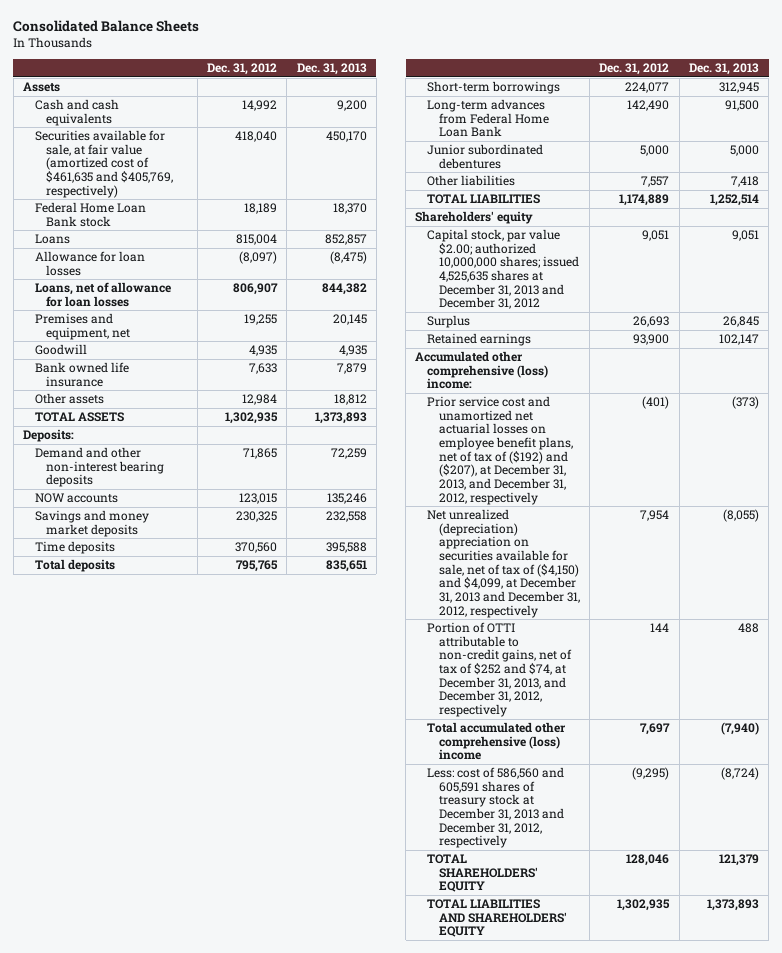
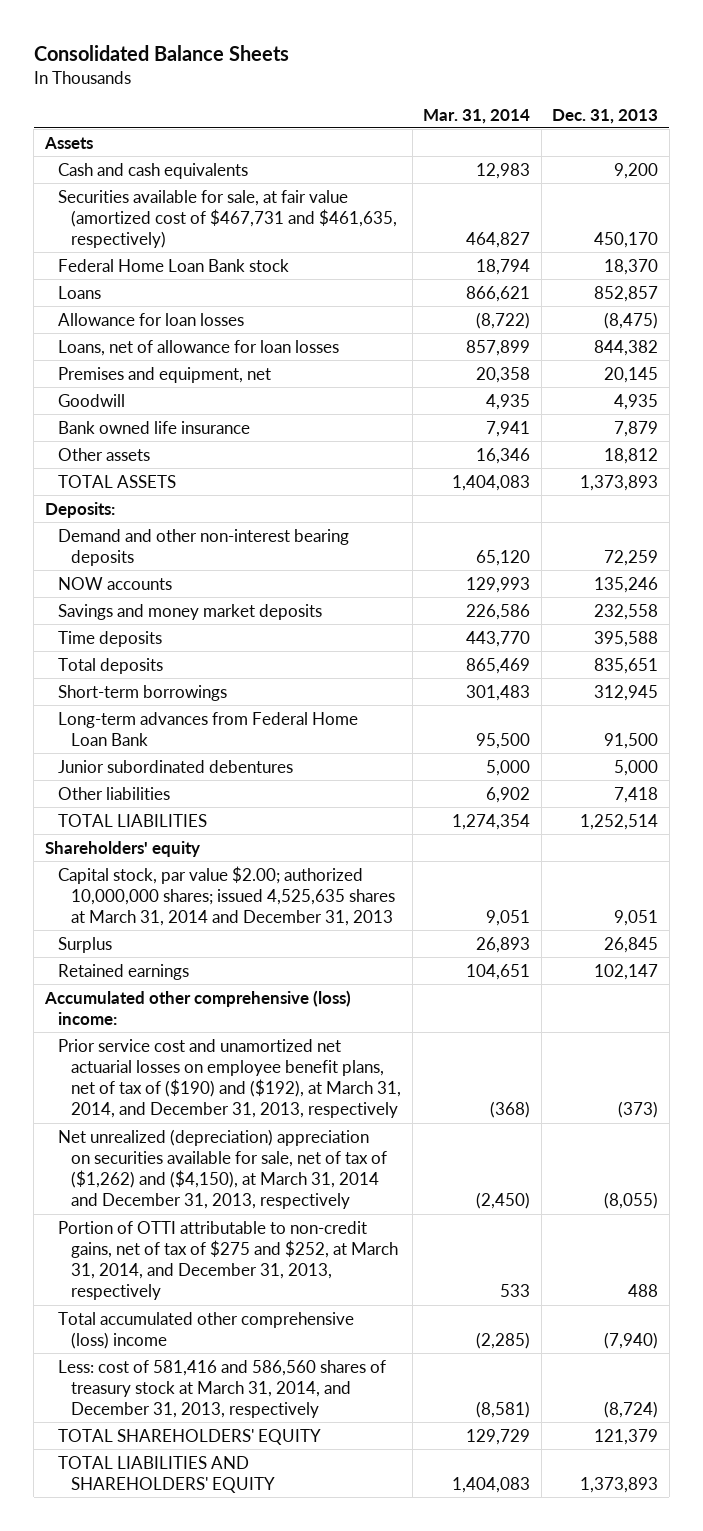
- | Dec. 31, 2012 | Dec. 31, 2013
+ | Mar. 31, 2014 | Dec. 31, 2013
- Securities available for sale, at fair value (amortized cost of $461,635 and $405,769, respectively) | 418,040 | 450,170
+ Securities available for sale, at fair value (amortized cost of $467,731 and $461,635, respectively) | 464,827 | 450,170
- Capital stock, par value $2.00; authorized 10,000,000 shares; issued 4,525,635 shares at December 31, 2013 and December 31, 2012 | 9,051 | 9,051
+ Capital stock, par value $2.00; authorized 10,000,000 shares; issued 4,525,635 shares at March 31, 2014 and December 31, 2013 | 9,051 | 9,051
- Prior service cost and unamortized net actuarial losses on employee benefit plans, net of tax of ($192) and ($207), at December 31, 2013, and December 31, 2012, respectively | (401) | (373)
- Net unrealized (depreciation) appreciation on securities available for sale, net of tax of ($4,150) and $4,099, at December 31, 2013 and December 31, 2012, respectively | 7,954 | (8,055)
- Portion of OTTI attributable to non-credit gains, net of tax of $252 and $74, at December 31, 2013, and December 31, 2012, respectively | 144 | 488
+ Prior service cost and unamortized net actuarial losses on employee benefit plans, net of tax of ($190) and ($192), at March 31, 2014, and December 31, 2013, respectively | (368) | (373)
+ Net unrealized (depreciation) appreciation on securities available for sale, net of tax of ($1,262) and ($4,150), at March 31, 2014 and December 31, 2013, respectively | (2,450) | (8,055)
+ Portion of OTTI attributable to non-credit gains, net of tax of $275 and $252, at March 31, 2014, and December 31, 2013, respectively | 533 | 488
- Less: cost of 586,560 and 605,591 shares of treasury stock at December 31, 2013 and December 31, 2012, respectively | (9,295) | (8,724)
+ Less: cost of 581,416 and 586,560 shares of treasury stock at March 31, 2014, and December 31, 2013, respectively | (8,581) | (8,724)

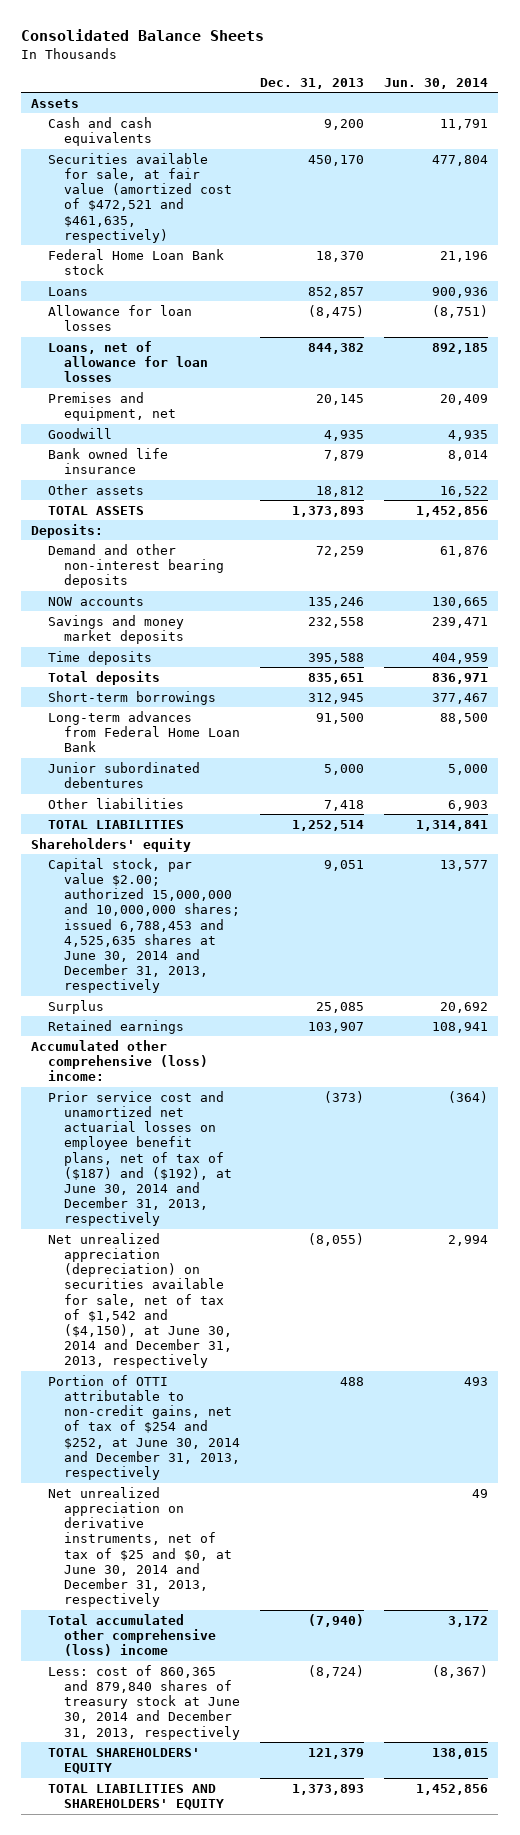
- | Mar. 31, 2014 | Dec. 31, 2013
+ | Dec. 31, 2013 | Jun. 30, 2014
- Securities available for sale, at fair value (amortized cost of $467,731 and $461,635, respectively) | 464,827 | 450,170
+ Securities available for sale, at fair value (amortized cost of $472,521 and $461,635, respectively) | 450,170 | 477,804
- Capital stock, par value $2.00; authorized 10,000,000 shares; issued 4,525,635 shares at March 31, 2014 and December 31, 2013 | 9,051 | 9,051
- Surplus | 26,893 | 26,845
- Retained earnings | 104,651 | 102,147
+ Capital stock, par value $2.00; authorized 15,000,000 and 10,000,000 shares; issued 6,788,453 and 4,525,635 shares at June 30, 2014 and December 31, 2013, respectively | 9,051 | 13,577
+ Surplus | 25,085 | 20,692
+ Retained earnings | 103,907 | 108,941
- Prior service cost and unamortized net actuarial losses on employee benefit plans, net of tax of ($190) and ($192), at March 31, 2014, and December 31, 2013, respectively | (368) | (373)
- Net unrealized (depreciation) appreciation on securities available for sale, net of tax of ($1,262) and ($4,150), at March 31, 2014 and December 31, 2013, respectively | (2,450) | (8,055)
- Portion of OTTI attributable to non-credit gains, net of tax of $275 and $252, at March 31, 2014, and December 31, 2013, respectively | 533 | 488
+ Prior service cost and unamortized net actuarial losses on employee benefit plans, net of tax of ($187) and ($192), at June 30, 2014 and December 31, 2013, respectively | (373) | (364)
+ Net unrealized appreciation (depreciation) on securities available for sale, net of tax of $1,542 and ($4,150), at June 30, 2014 and December 31, 2013, respectively | (8,055) | 2,994
+ Portion of OTTI attributable to non-credit gains, net of tax of $254 and $252, at June 30, 2014 and December 31, 2013, respectively | 488 | 493
+ Net unrealized appreciation on derivative instruments, net of tax of $25 and $0, at June 30, 2014 and December 31, 2013, respectively | | 49
- Less: cost of 581,416 and 586,560 shares of treasury stock at March 31, 2014, and December 31, 2013, respectively | (8,581) | (8,724)
+ Less: cost of 860,365 and 879,840 shares of treasury stock at June 30, 2014 and December 31, 2013, respectively | (8,724) | (8,367)

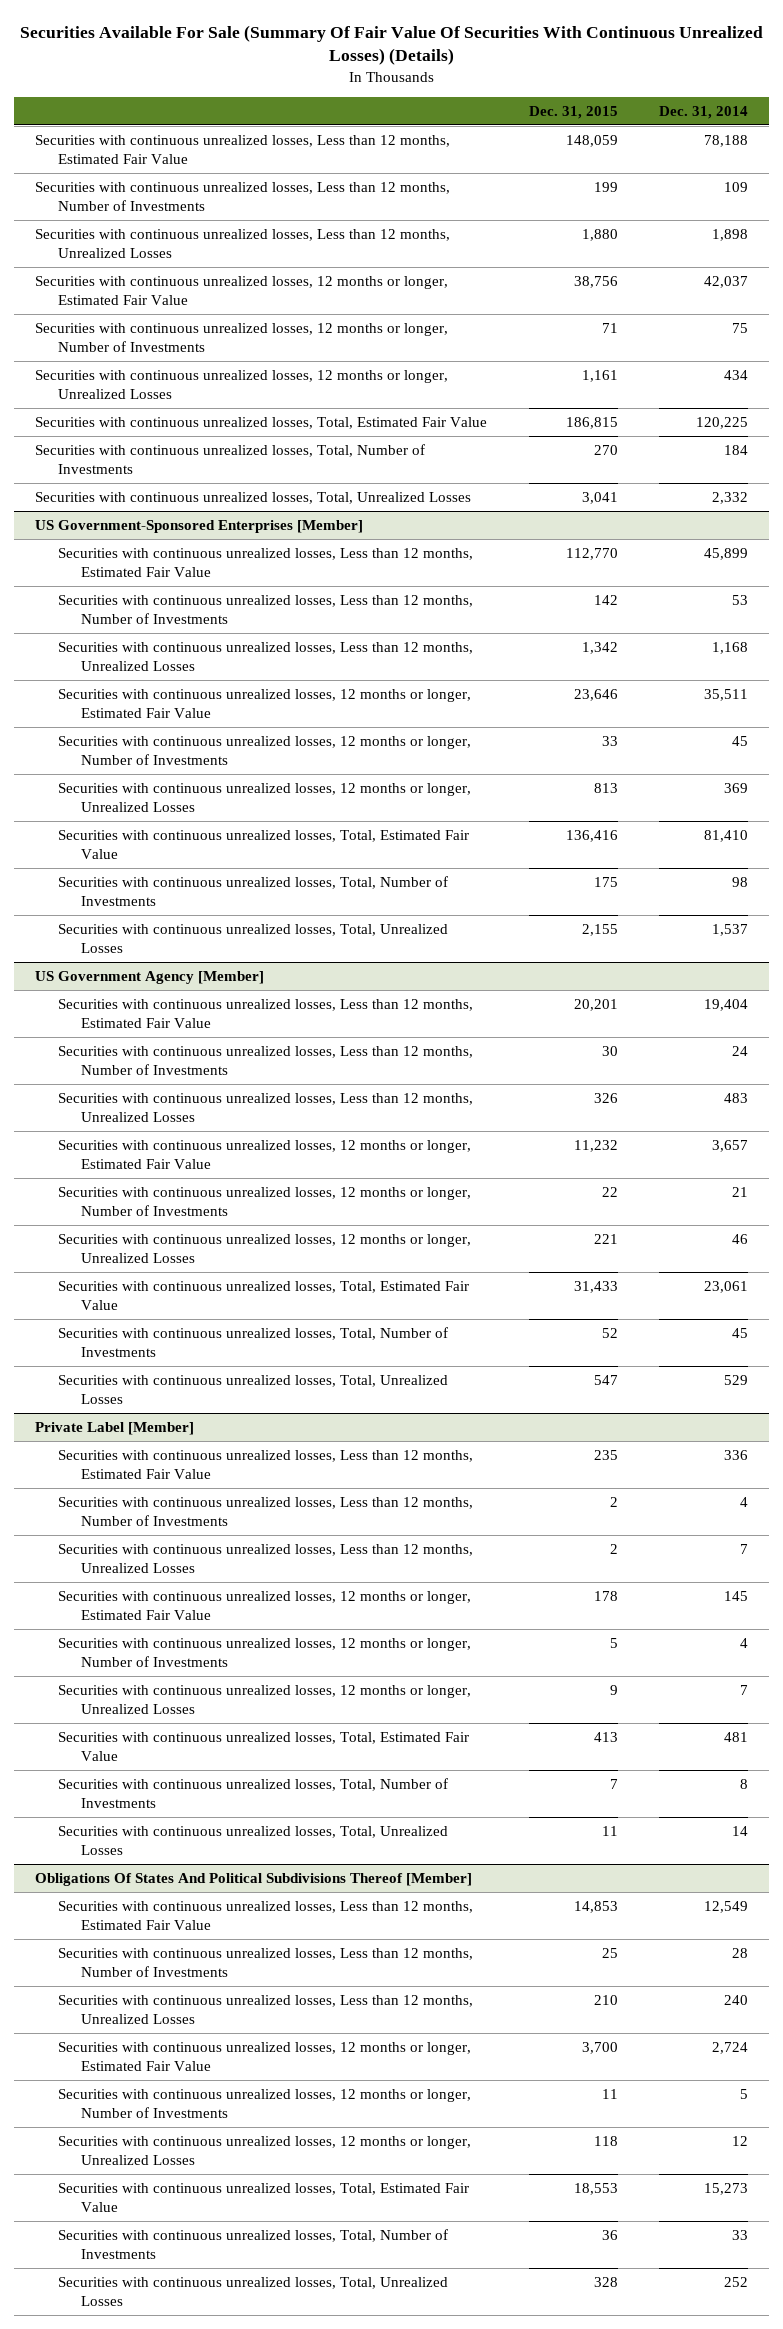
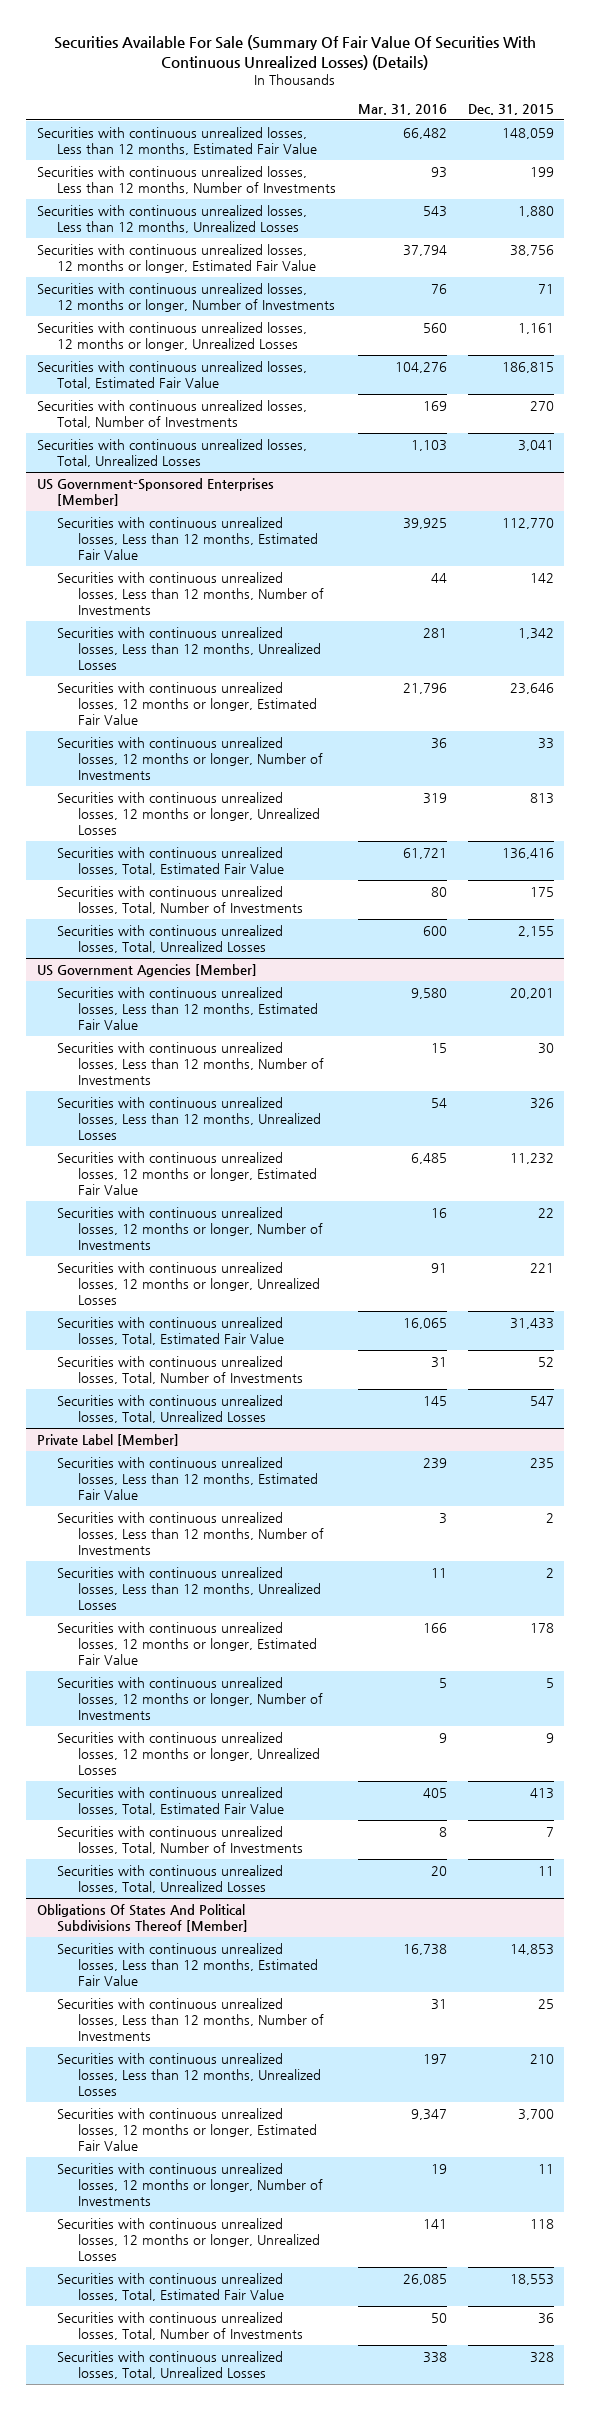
- | Dec. 31, 2015 | Dec. 31, 2014
+ | Mar. 31, 2016 | Dec. 31, 2015
- US Government Agency [Member]
+ US Government Agencies [Member]

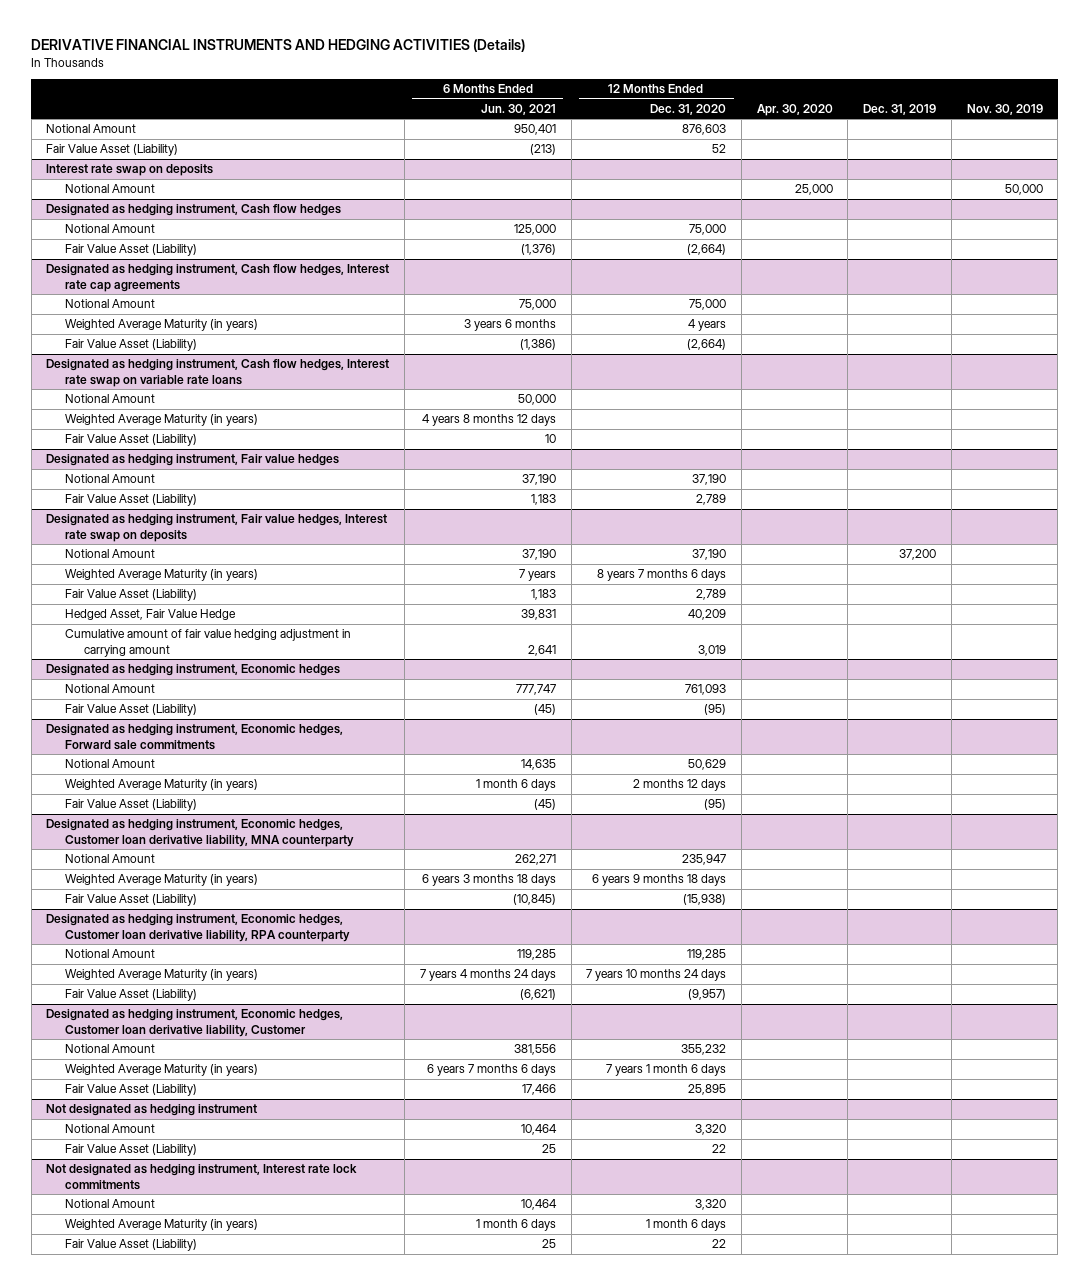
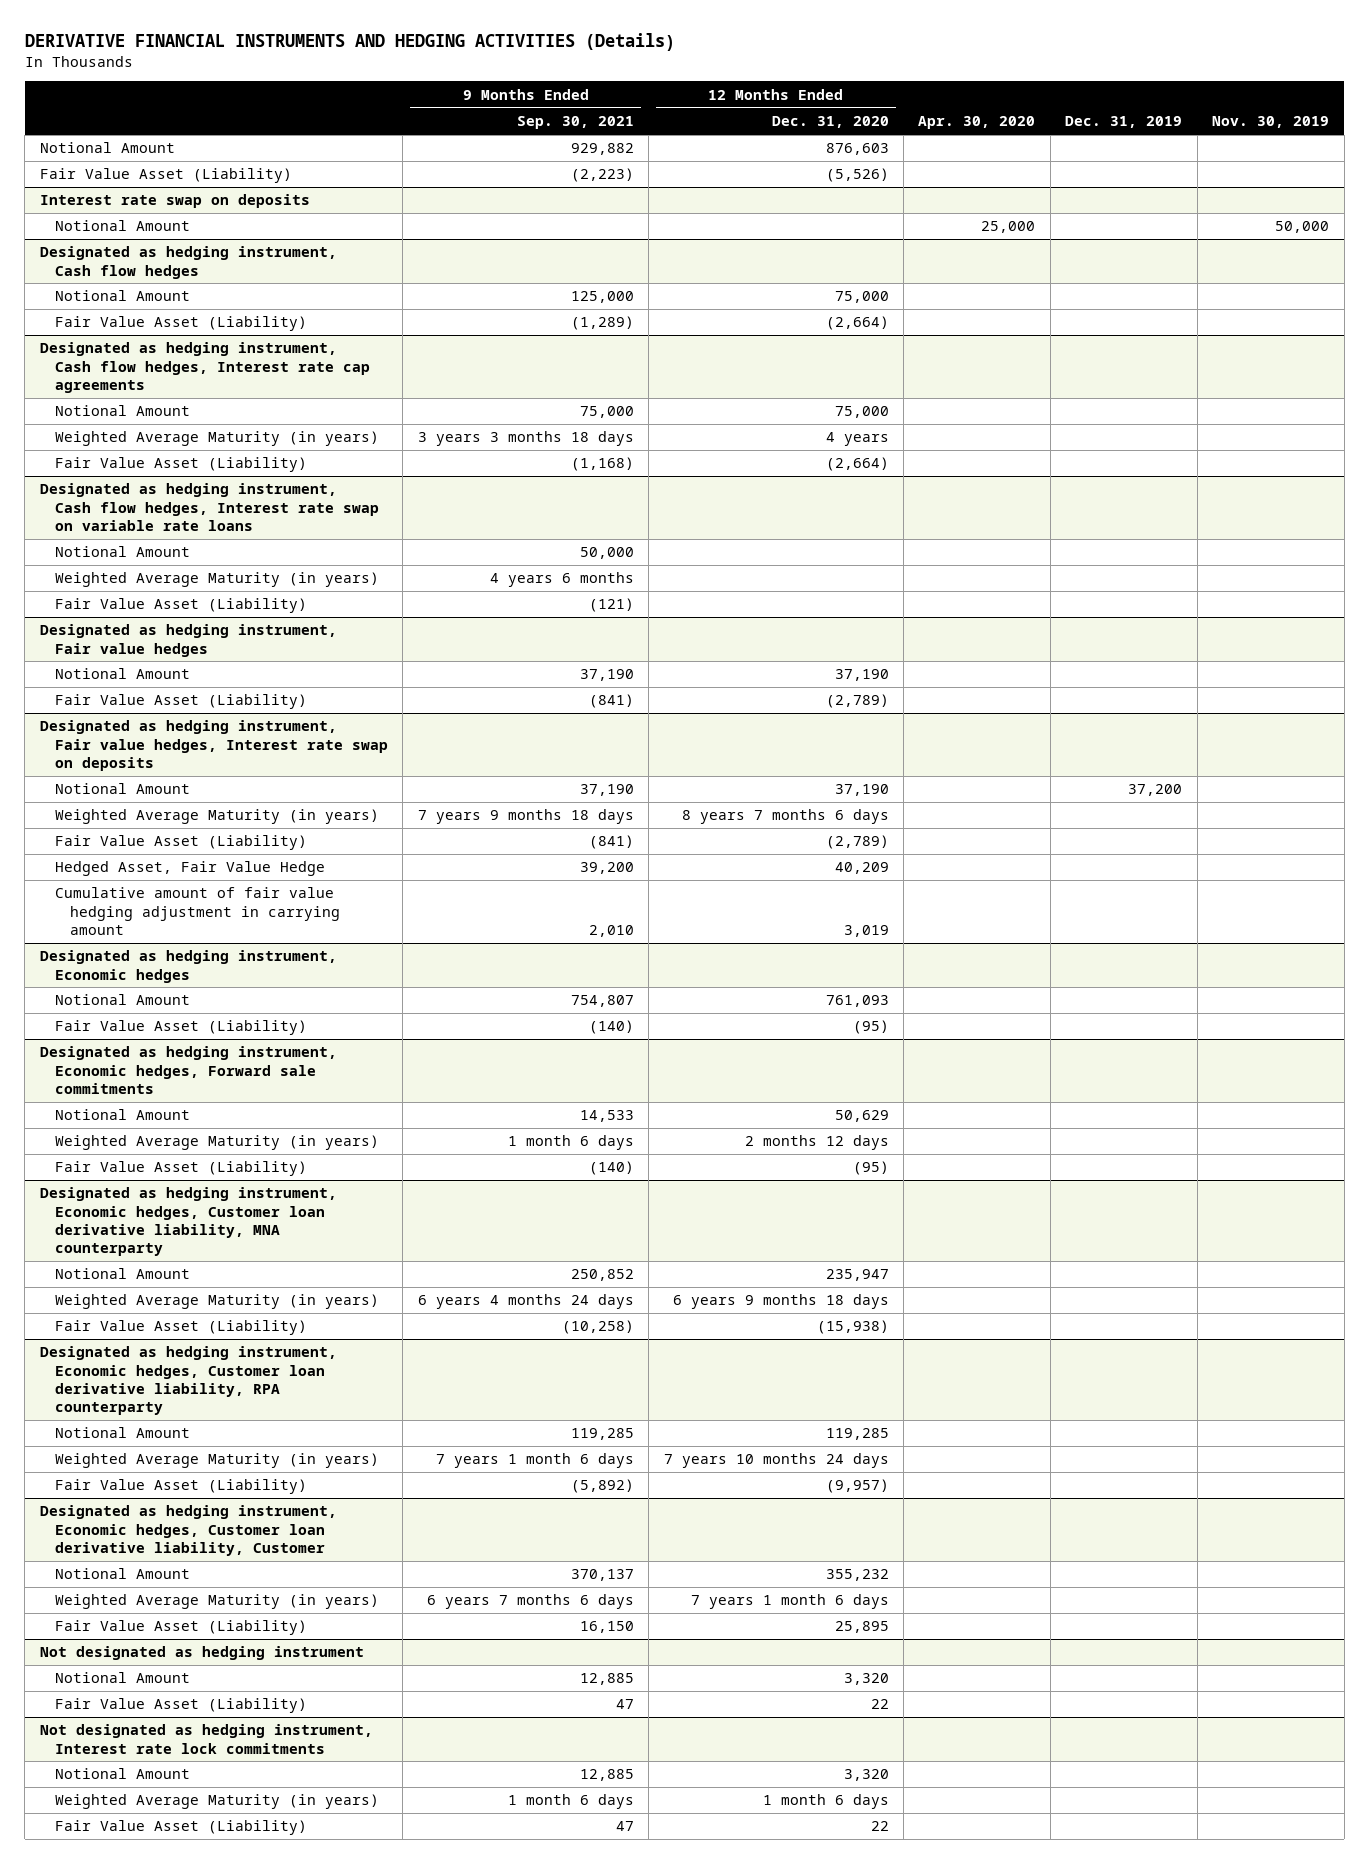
- | 6 Months Ended Jun. 30, 2021 | 12 Months Ended Dec. 31, 2020 | Apr. 30, 2020 | Dec. 31, 2019 | Nov. 30, 2019
+ | 9 Months Ended Sep. 30, 2021 | 12 Months Ended Dec. 31, 2020 | Apr. 30, 2020 | Dec. 31, 2019 | Nov. 30, 2019
- Fair Value Asset (Liability) | (213) | 52 | | |
+ Fair Value Asset (Liability) | (2,223) | (5,526) | | |
@ Designated as hedging instrument, Fair value hedges
- Fair Value Asset (Liability) | 1,183 | 2,789 | | |
+ Fair Value Asset (Liability) | (841) | (2,789) | | |
@ Designated as hedging instrument, Fair value hedges, Interest rate swap on deposits
- Fair Value Asset (Liability) | 1,183 | 2,789 | | |
+ Fair Value Asset (Liability) | (841) | (2,789) | | |

